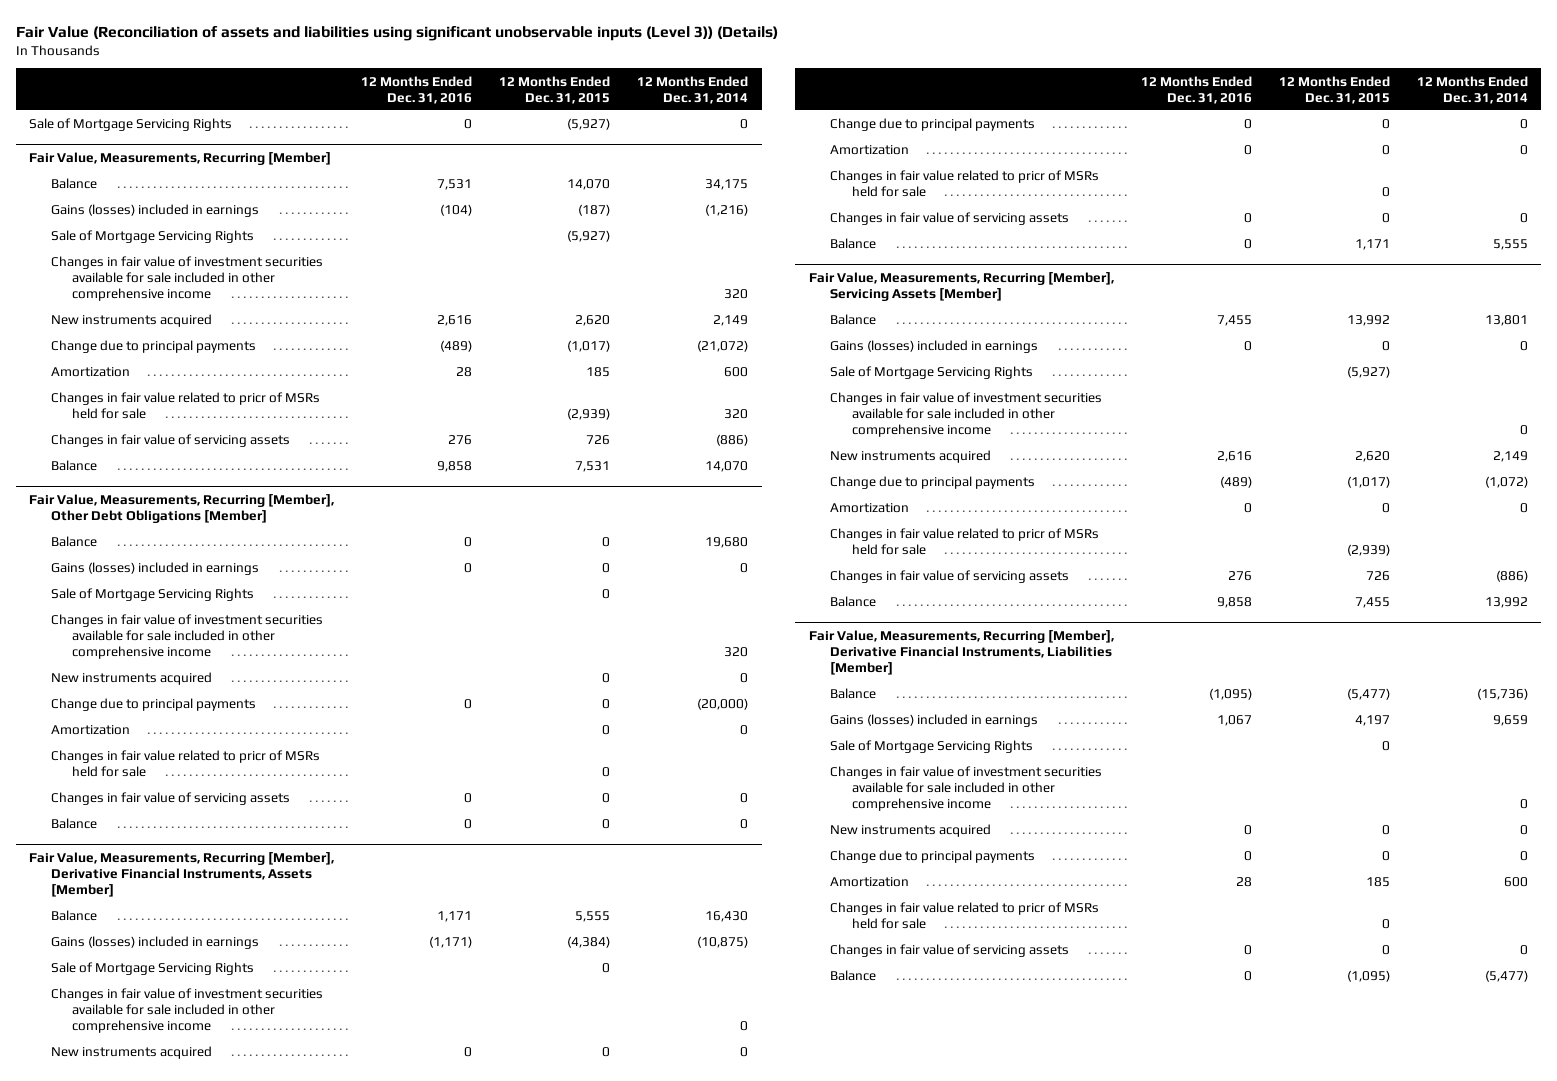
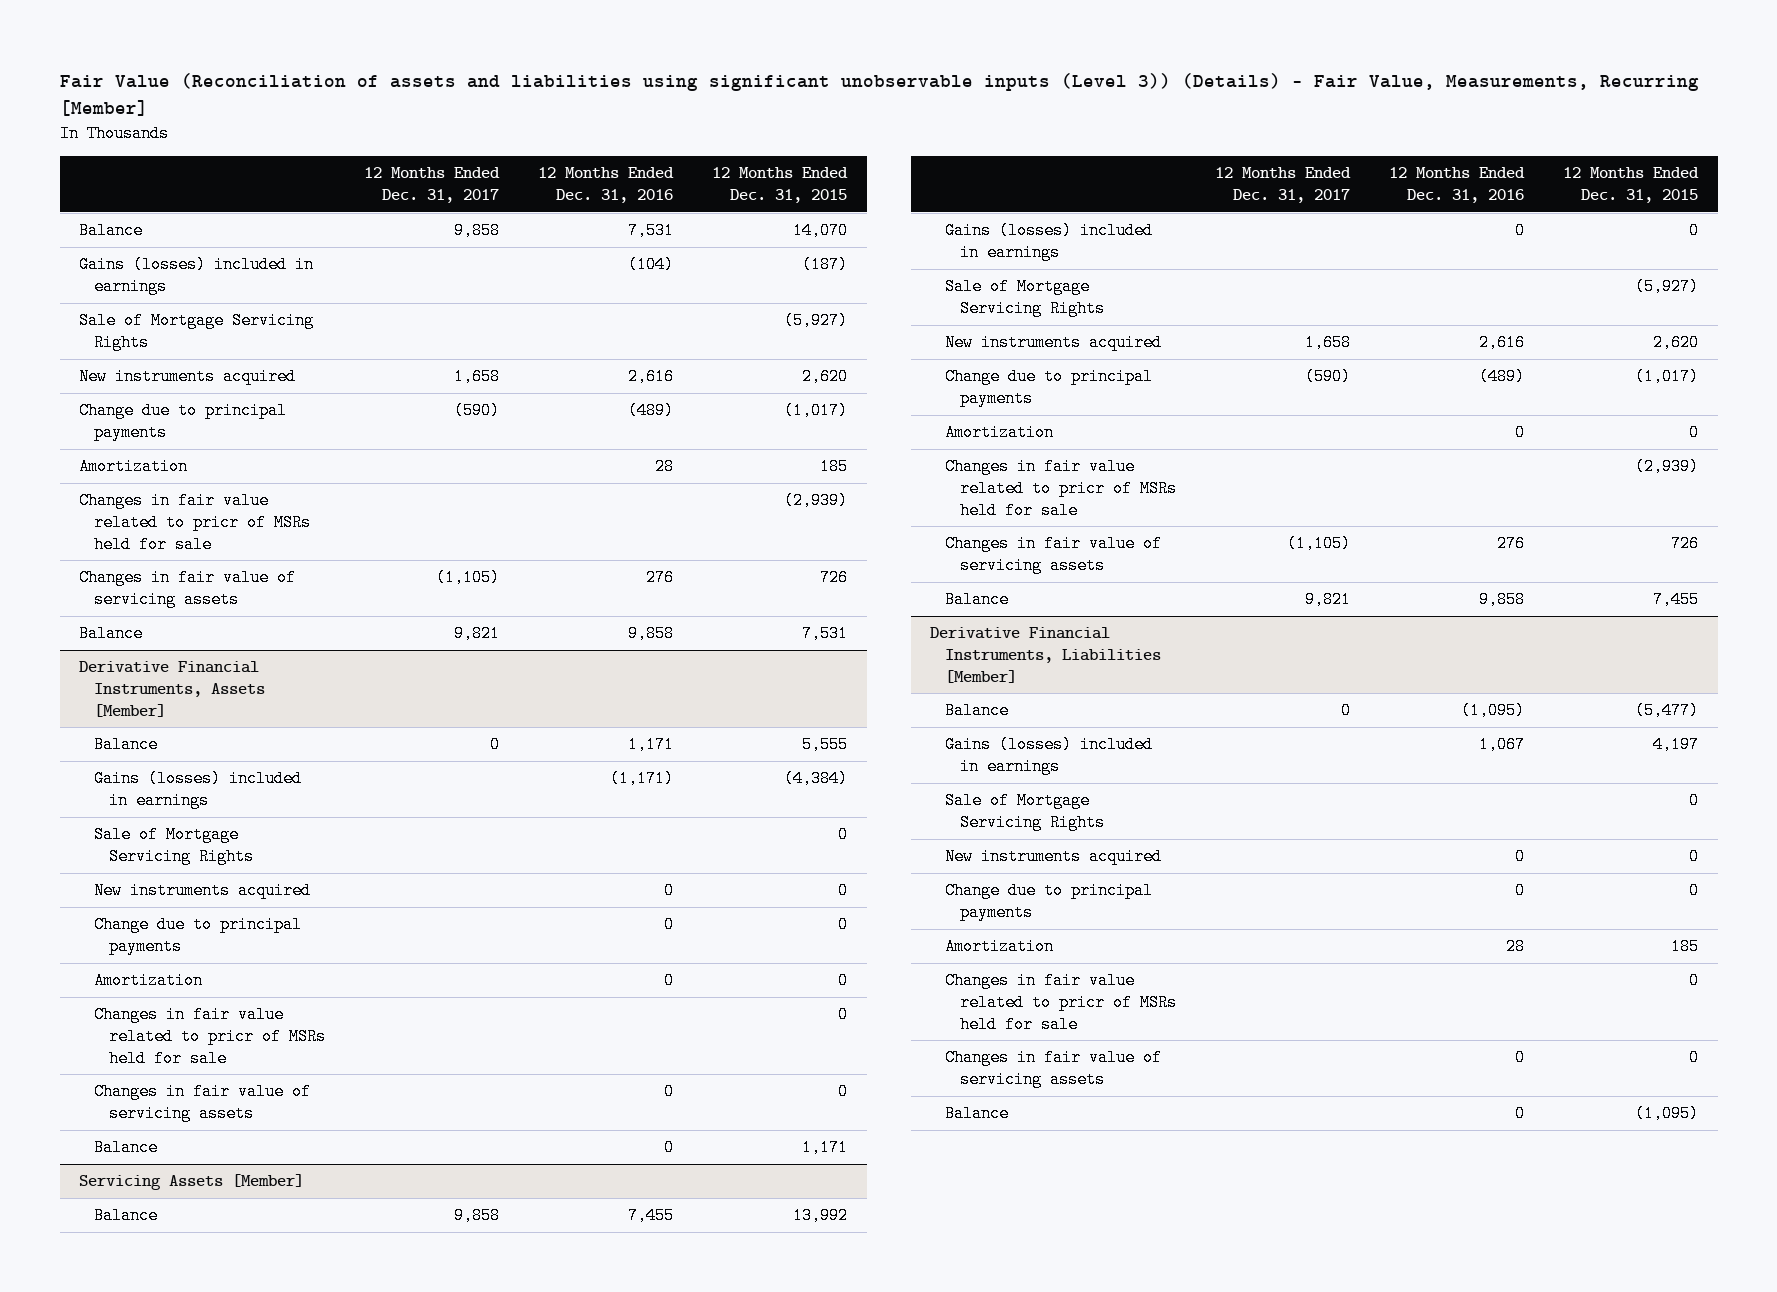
- Fair Value (Reconciliation of assets and liabilities using significant unobservable inputs (Level 3)) (Details)
+ Fair Value (Reconciliation of assets and liabilities using significant unobservable inputs (Level 3)) (Details) - Fair Value, Measurements, Recurring [Member]
- | 12 Months Ended Dec. 31, 2016 | 12 Months Ended Dec. 31, 2015 | 12 Months Ended Dec. 31, 2014
+ | 12 Months Ended Dec. 31, 2017 | 12 Months Ended Dec. 31, 2016 | 12 Months Ended Dec. 31, 2015
- Sale of Mortgage Servicing Rights | 0 | (5,927) | 0
- Fair Value, Measurements, Recurring [Member]
- Changes in fair value of investment securities available for sale included in other comprehensive income | | | 320
- Fair Value, Measurements, Recurring [Member], Other Debt Obligations [Member]
- Balance | 0 | 0 | 19,680
- Gains (losses) included in earnings | 0 | 0 | 0
- Sale of Mortgage Servicing Rights | | 0 |
- Changes in fair value of investment securities available for sale included in other comprehensive income | | | 320
- New instruments acquired | | 0 | 0
- Change due to principal payments | 0 | 0 | (20,000)
- Amortization | | 0 | 0
- Changes in fair value related to pricr of MSRs held for sale | | 0 |
- Changes in fair value of servicing assets | 0 | 0 | 0
- Balance | 0 | 0 | 0
- Fair Value, Measurements, Recurring [Member], Derivative Financial Instruments, Assets [Member]
+ Derivative Financial Instruments, Assets [Member]
- Changes in fair value of investment securities available for sale included in other comprehensive income | | | 0
- Fair Value, Measurements, Recurring [Member], Servicing Assets [Member]
+ Servicing Assets [Member]
- Changes in fair value of investment securities available for sale included in other comprehensive income | | | 0
- Fair Value, Measurements, Recurring [Member], Derivative Financial Instruments, Liabilities [Member]
+ Derivative Financial Instruments, Liabilities [Member]
- Changes in fair value of investment securities available for sale included in other comprehensive income | | | 0

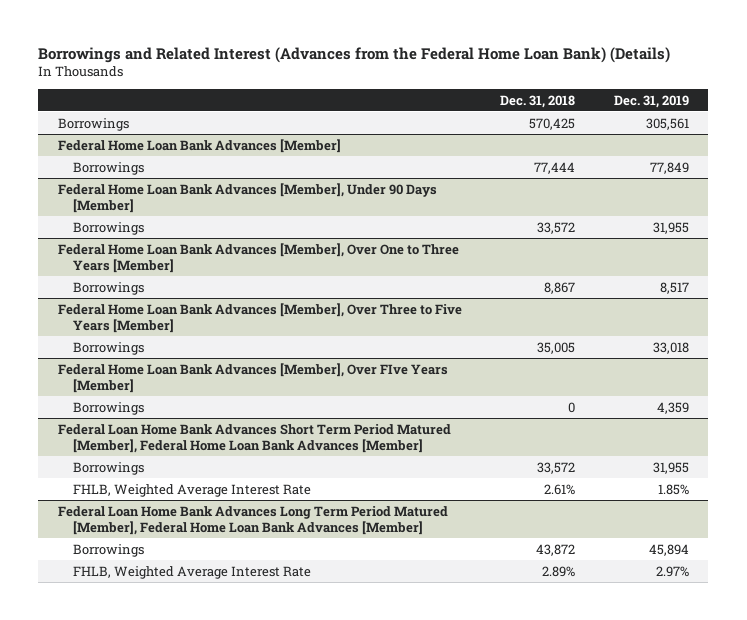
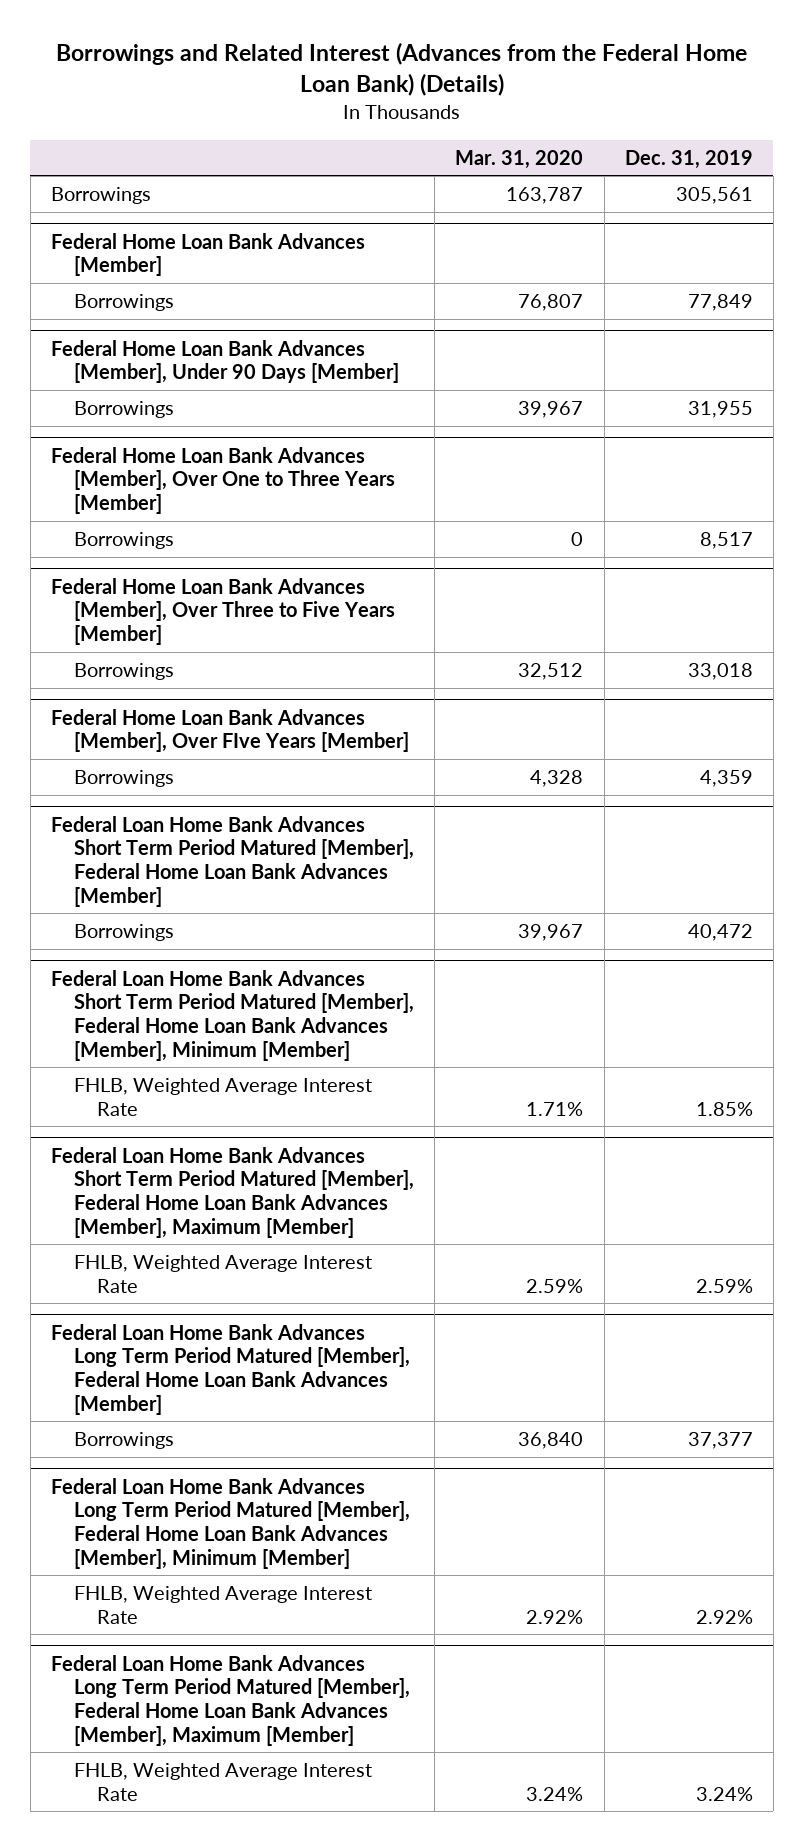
- | Dec. 31, 2018 | Dec. 31, 2019
+ | Mar. 31, 2020 | Dec. 31, 2019
@ Federal Loan Home Bank Advances Short Term Period Matured [Member], Federal Home Loan Bank Advances [Member]
- Borrowings | 33,572 | 31,955
+ Borrowings | 39,967 | 40,472
+ Federal Loan Home Bank Advances Short Term Period Matured [Member], Federal Home Loan Bank Advances [Member], Minimum [Member]
+ Federal Loan Home Bank Advances Short Term Period Matured [Member], Federal Home Loan Bank Advances [Member], Maximum [Member]
+ FHLB, Weighted Average Interest Rate | 2.59% | 2.59%
@ Federal Loan Home Bank Advances Long Term Period Matured [Member], Federal Home Loan Bank Advances [Member]
- Borrowings | 43,872 | 45,894
- FHLB, Weighted Average Interest Rate | 2.89% | 2.97%
+ Borrowings | 36,840 | 37,377
+ Federal Loan Home Bank Advances Long Term Period Matured [Member], Federal Home Loan Bank Advances [Member], Minimum [Member]
+ FHLB, Weighted Average Interest Rate | 2.92% | 2.92%
+ Federal Loan Home Bank Advances Long Term Period Matured [Member], Federal Home Loan Bank Advances [Member], Maximum [Member]
+ FHLB, Weighted Average Interest Rate | 3.24% | 3.24%

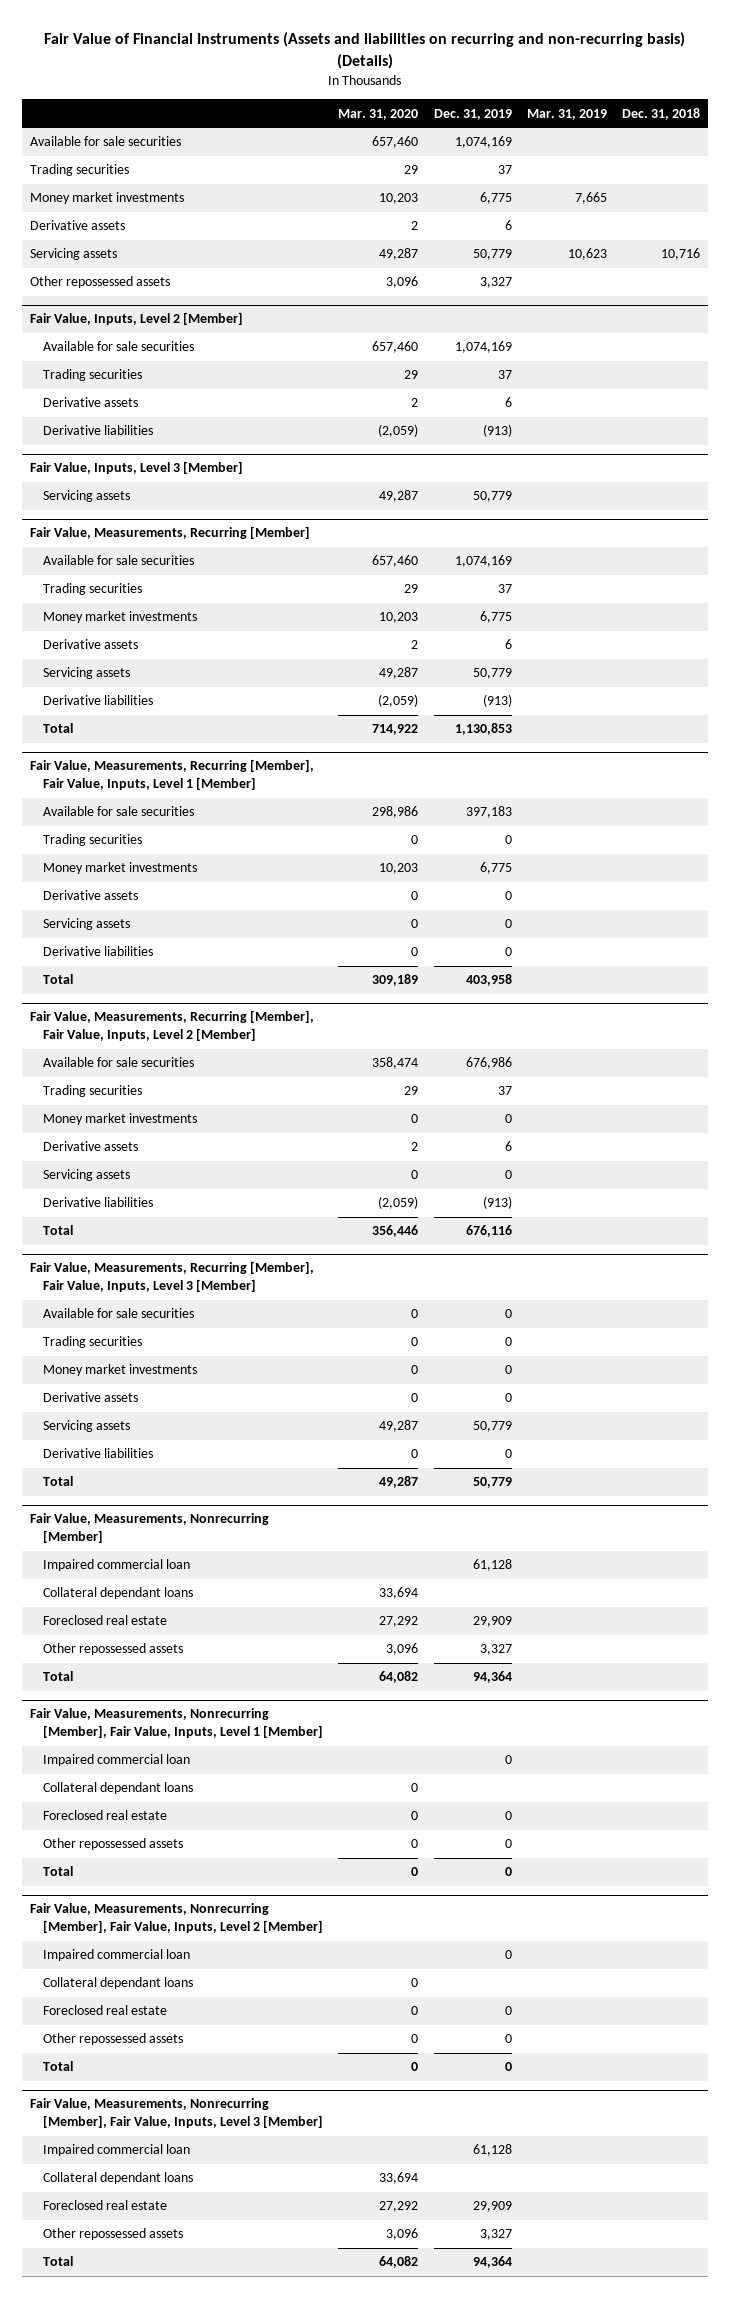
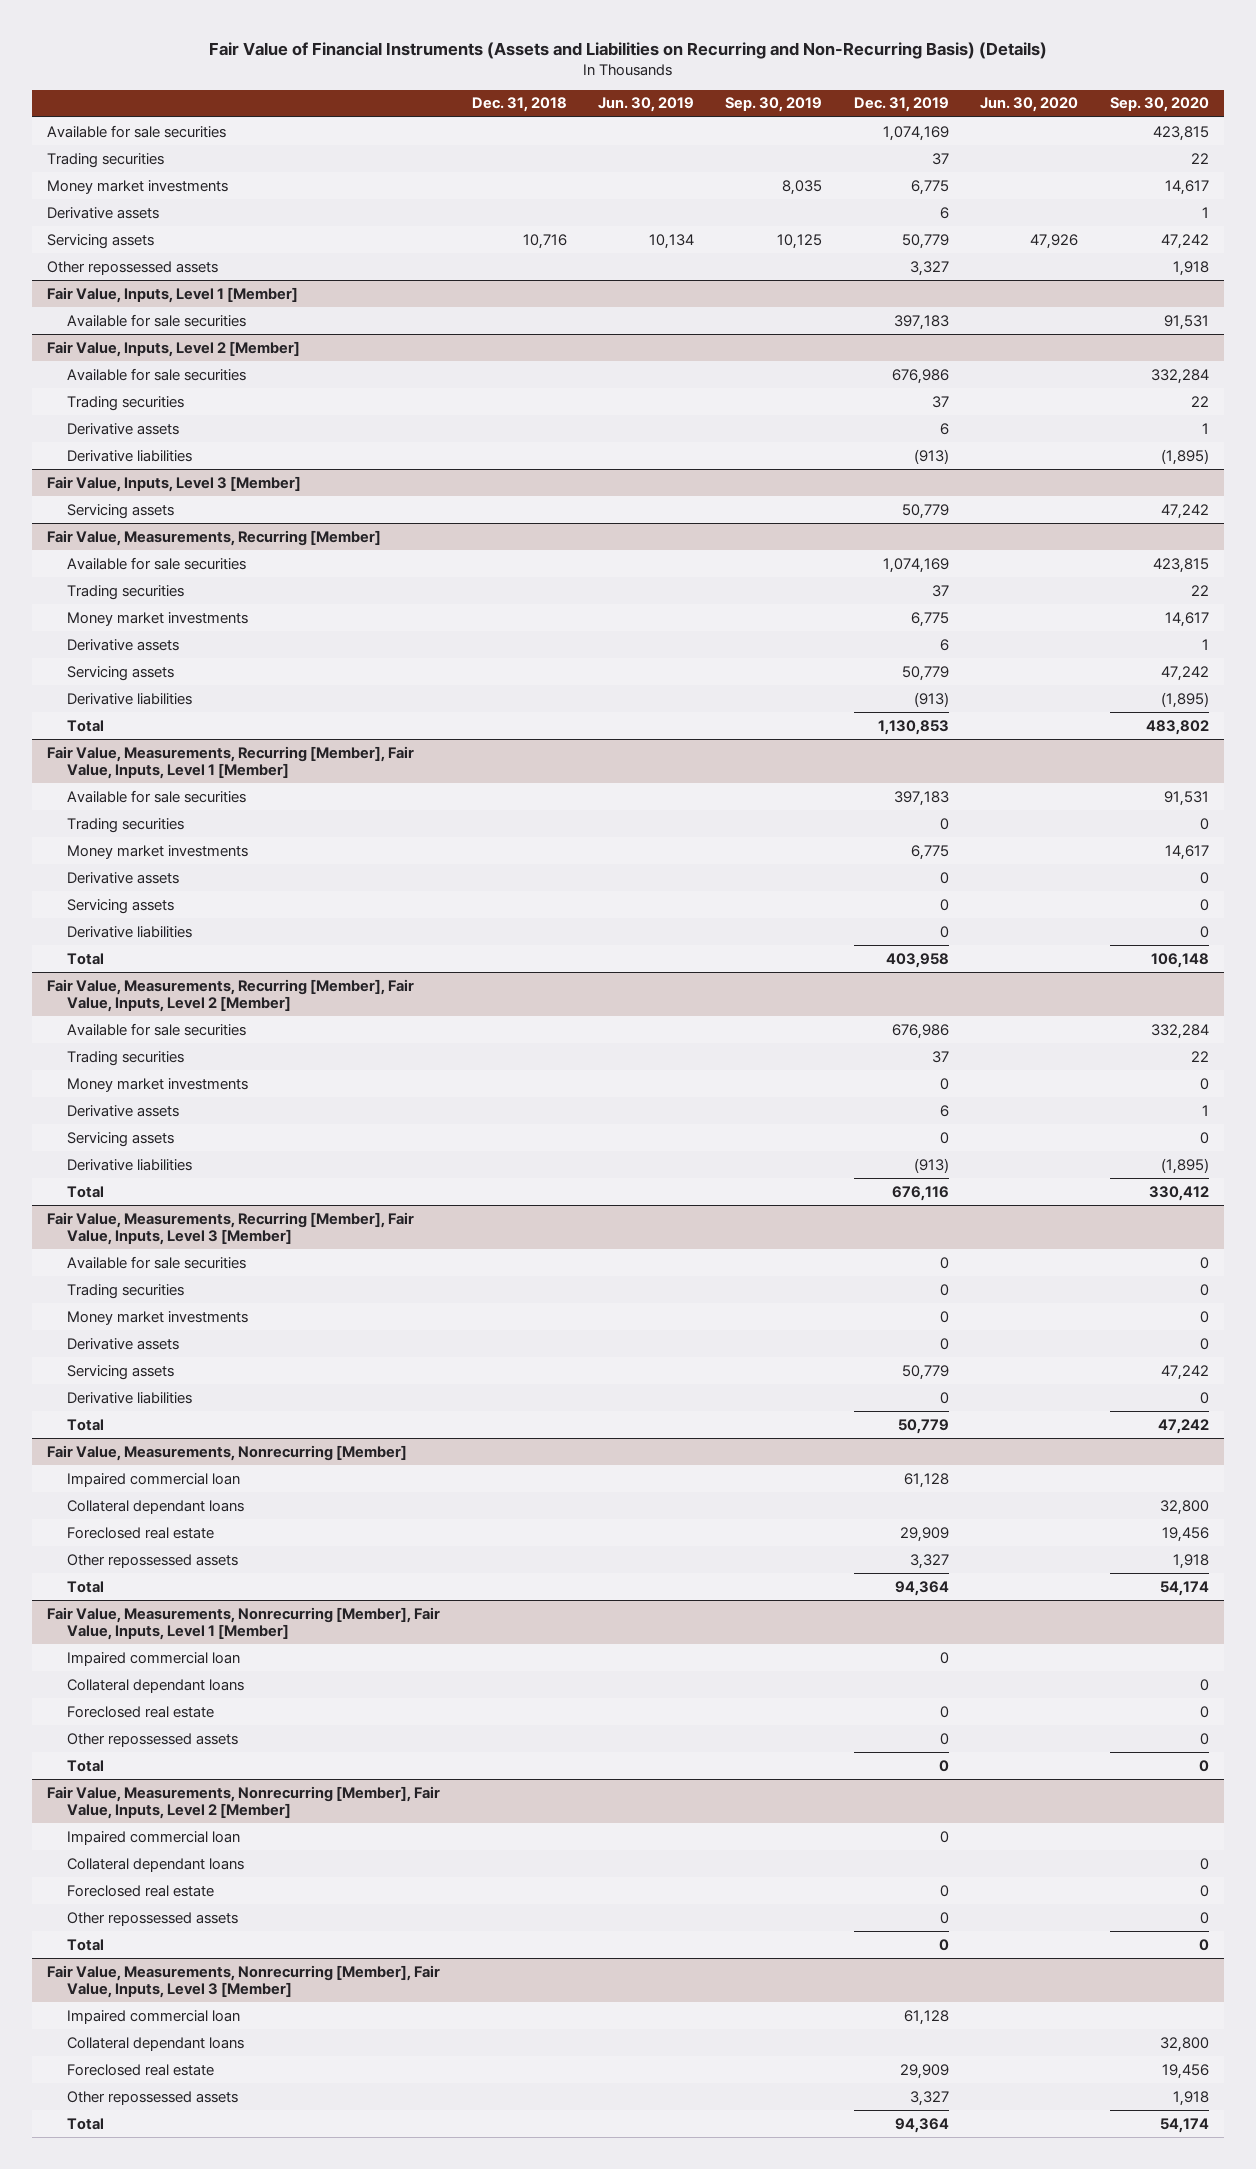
- Fair Value of Financial Instruments (Assets and liabilities on recurring and non-recurring basis) (Details)
+ Fair Value of Financial Instruments (Assets and Liabilities on Recurring and Non-Recurring Basis) (Details)
- | Mar. 31, 2020 | Dec. 31, 2019 | Mar. 31, 2019 | Dec. 31, 2018
+ | Dec. 31, 2018 | Jun. 30, 2019 | Sep. 30, 2019 | Dec. 31, 2019 | Jun. 30, 2020 | Sep. 30, 2020
+ Fair Value, Inputs, Level 1 [Member]
+ Available for sale securities | | | | 397,183 | | 91,531
@ Fair Value, Inputs, Level 2 [Member]
- Available for sale securities | 657,460 | 1,074,169 | |
+ Available for sale securities | | | | 676,986 | | 332,284

